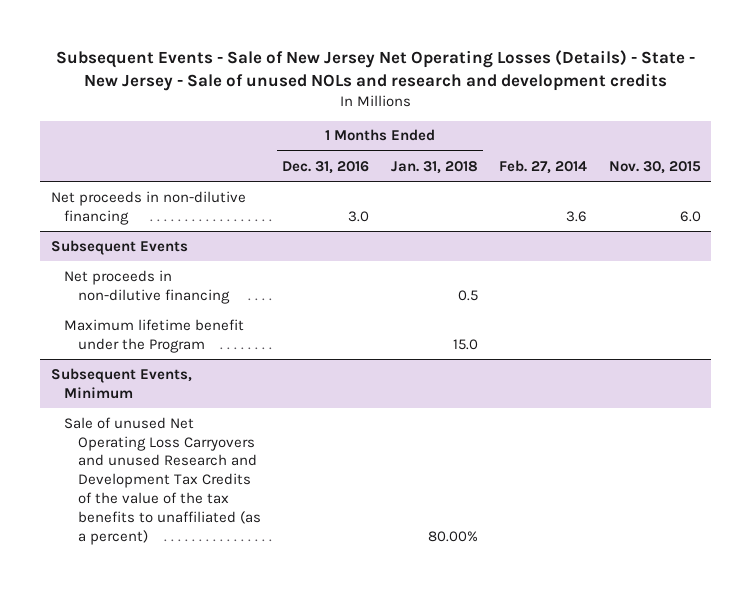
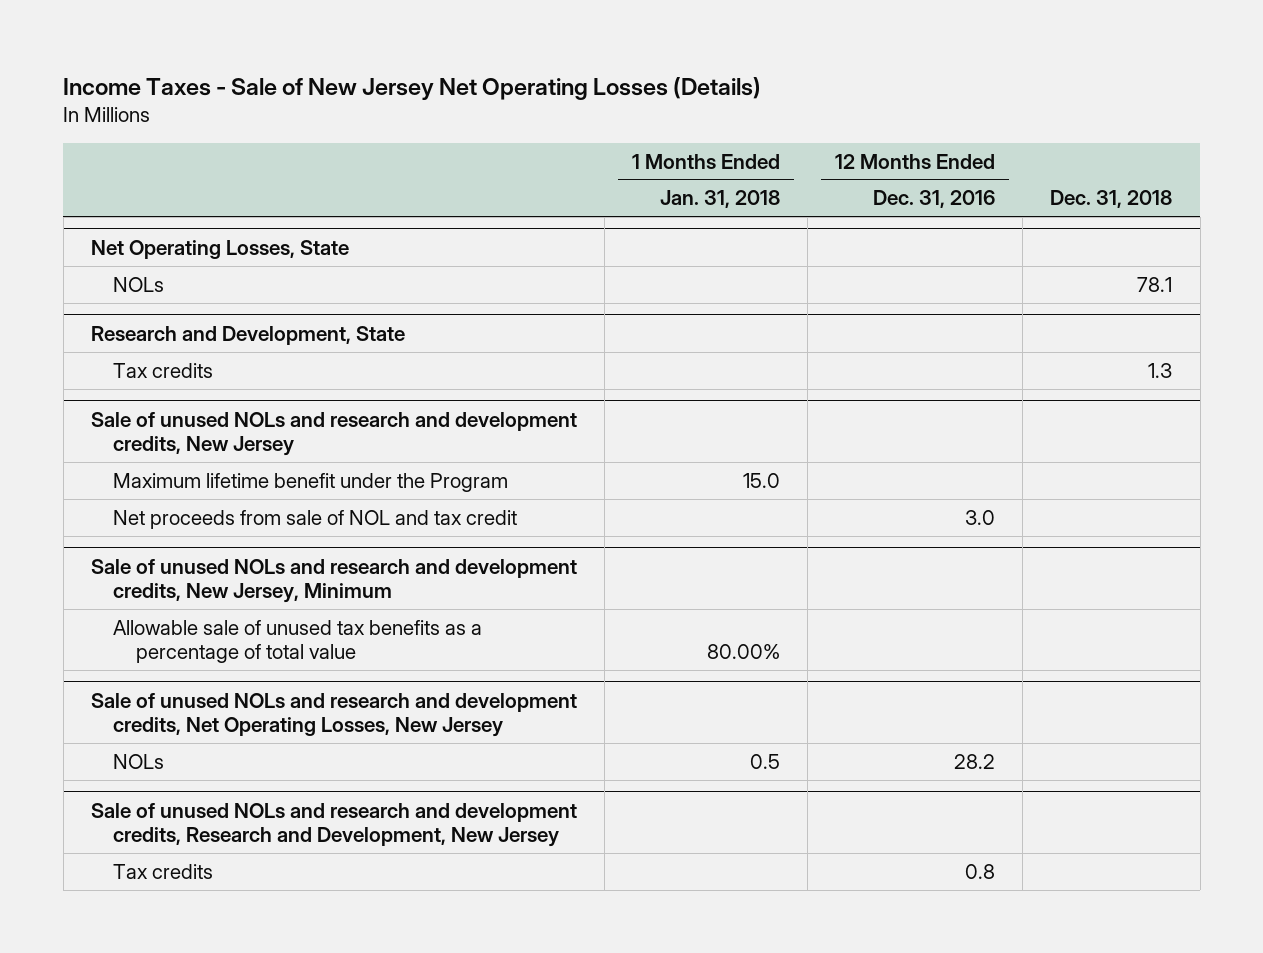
- Subsequent Events - Sale of New Jersey Net Operating Losses (Details) - State - New Jersey - Sale of unused NOLs and research and development credits
+ Income Taxes - Sale of New Jersey Net Operating Losses (Details)
- | 1 Months Ended Dec. 31, 2016 | 1 Months Ended Jan. 31, 2018 | Feb. 27, 2014 | Nov. 30, 2015
+ | 1 Months Ended Jan. 31, 2018 | 12 Months Ended Dec. 31, 2016 | Dec. 31, 2018
- Net proceeds in non-dilutive financing | 3.0 | | 3.6 | 6.0
- Subsequent Events
- Net proceeds in non-dilutive financing | | 0.5 | |
+ Net Operating Losses, State
+ NOLs | | | 78.1
+ Research and Development, State
+ Tax credits | | | 1.3
+ Sale of unused NOLs and research and development credits, New Jersey
- Subsequent Events, Minimum
- Sale of unused Net Operating Loss Carryovers and unused Research and Development Tax Credits of the value of the tax benefits to unaffiliated (as a percent) | | 80.00% | |
+ Net proceeds from sale of NOL and tax credit | | 3.0 |
+ Sale of unused NOLs and research and development credits, New Jersey, Minimum
+ Allowable sale of unused tax benefits as a percentage of total value | 80.00% | |
+ Sale of unused NOLs and research and development credits, Net Operating Losses, New Jersey
+ NOLs | 0.5 | 28.2 |
+ Sale of unused NOLs and research and development credits, Research and Development, New Jersey
+ Tax credits | | 0.8 |

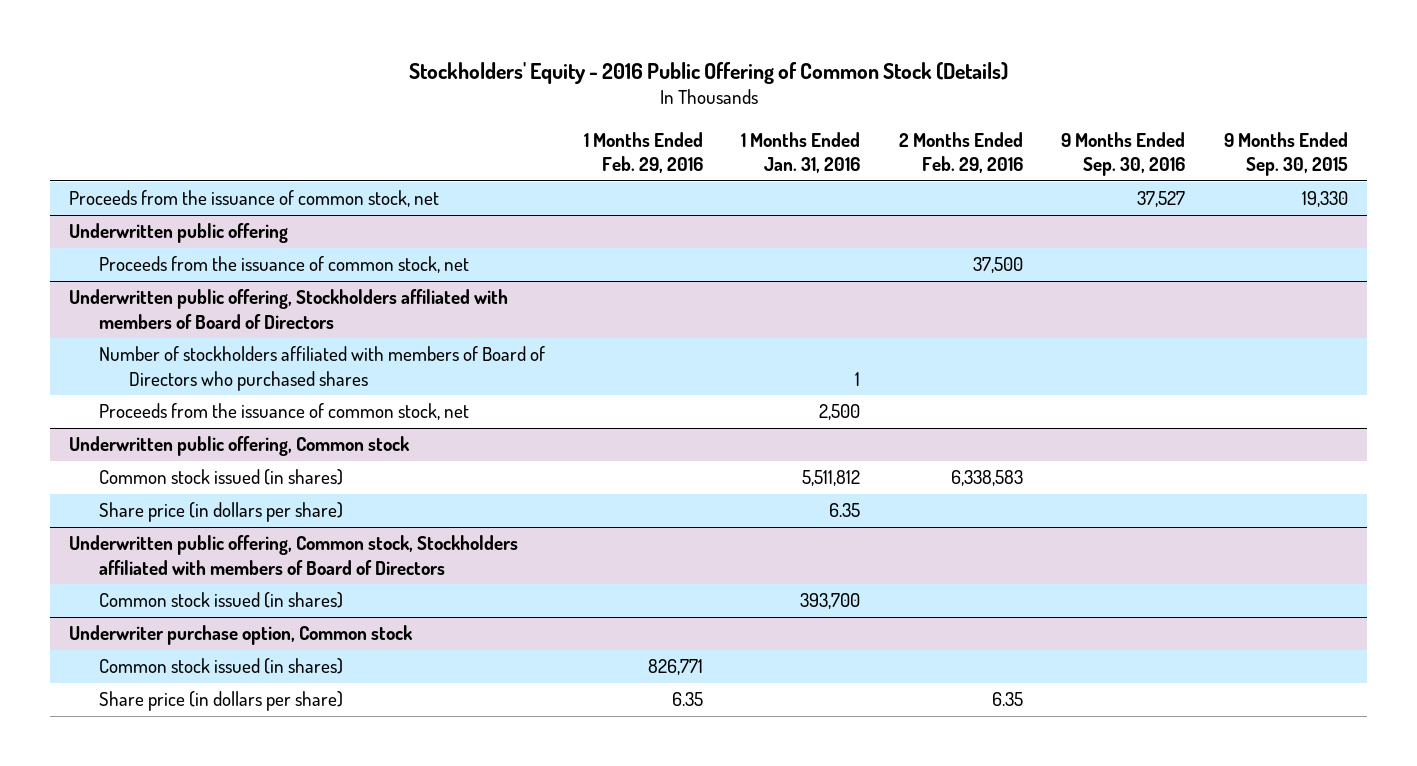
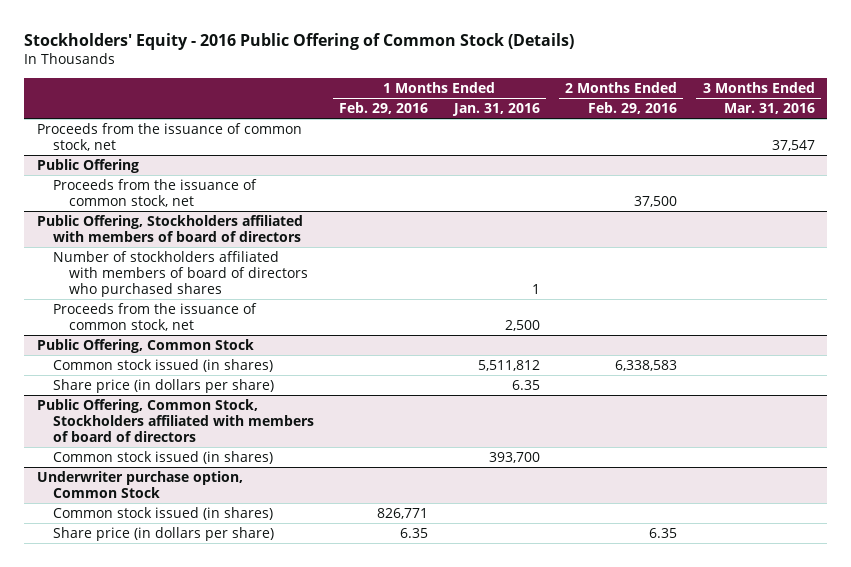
- | 1 Months Ended Feb. 29, 2016 | 1 Months Ended Jan. 31, 2016 | 2 Months Ended Feb. 29, 2016 | 9 Months Ended Sep. 30, 2016 | 9 Months Ended Sep. 30, 2015
+ | 1 Months Ended Feb. 29, 2016 | 1 Months Ended Jan. 31, 2016 | 2 Months Ended Feb. 29, 2016 | 3 Months Ended Mar. 31, 2016
- Underwritten public offering
+ Public Offering
- Underwritten public offering, Stockholders affiliated with members of Board of Directors
- Number of stockholders affiliated with members of Board of Directors who purchased shares | | 1 | | |
+ Public Offering, Stockholders affiliated with members of board of directors
+ Number of stockholders affiliated with members of board of directors who purchased shares | | 1 | |
- Underwritten public offering, Common stock
+ Public Offering, Common Stock
- Underwritten public offering, Common stock, Stockholders affiliated with members of Board of Directors
+ Public Offering, Common Stock, Stockholders affiliated with members of board of directors
- Underwriter purchase option, Common stock
+ Underwriter purchase option, Common Stock

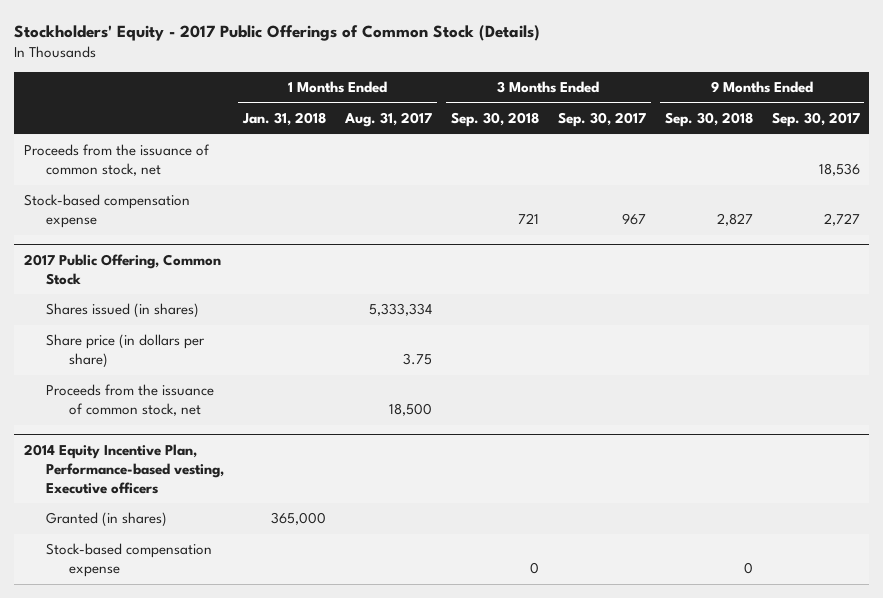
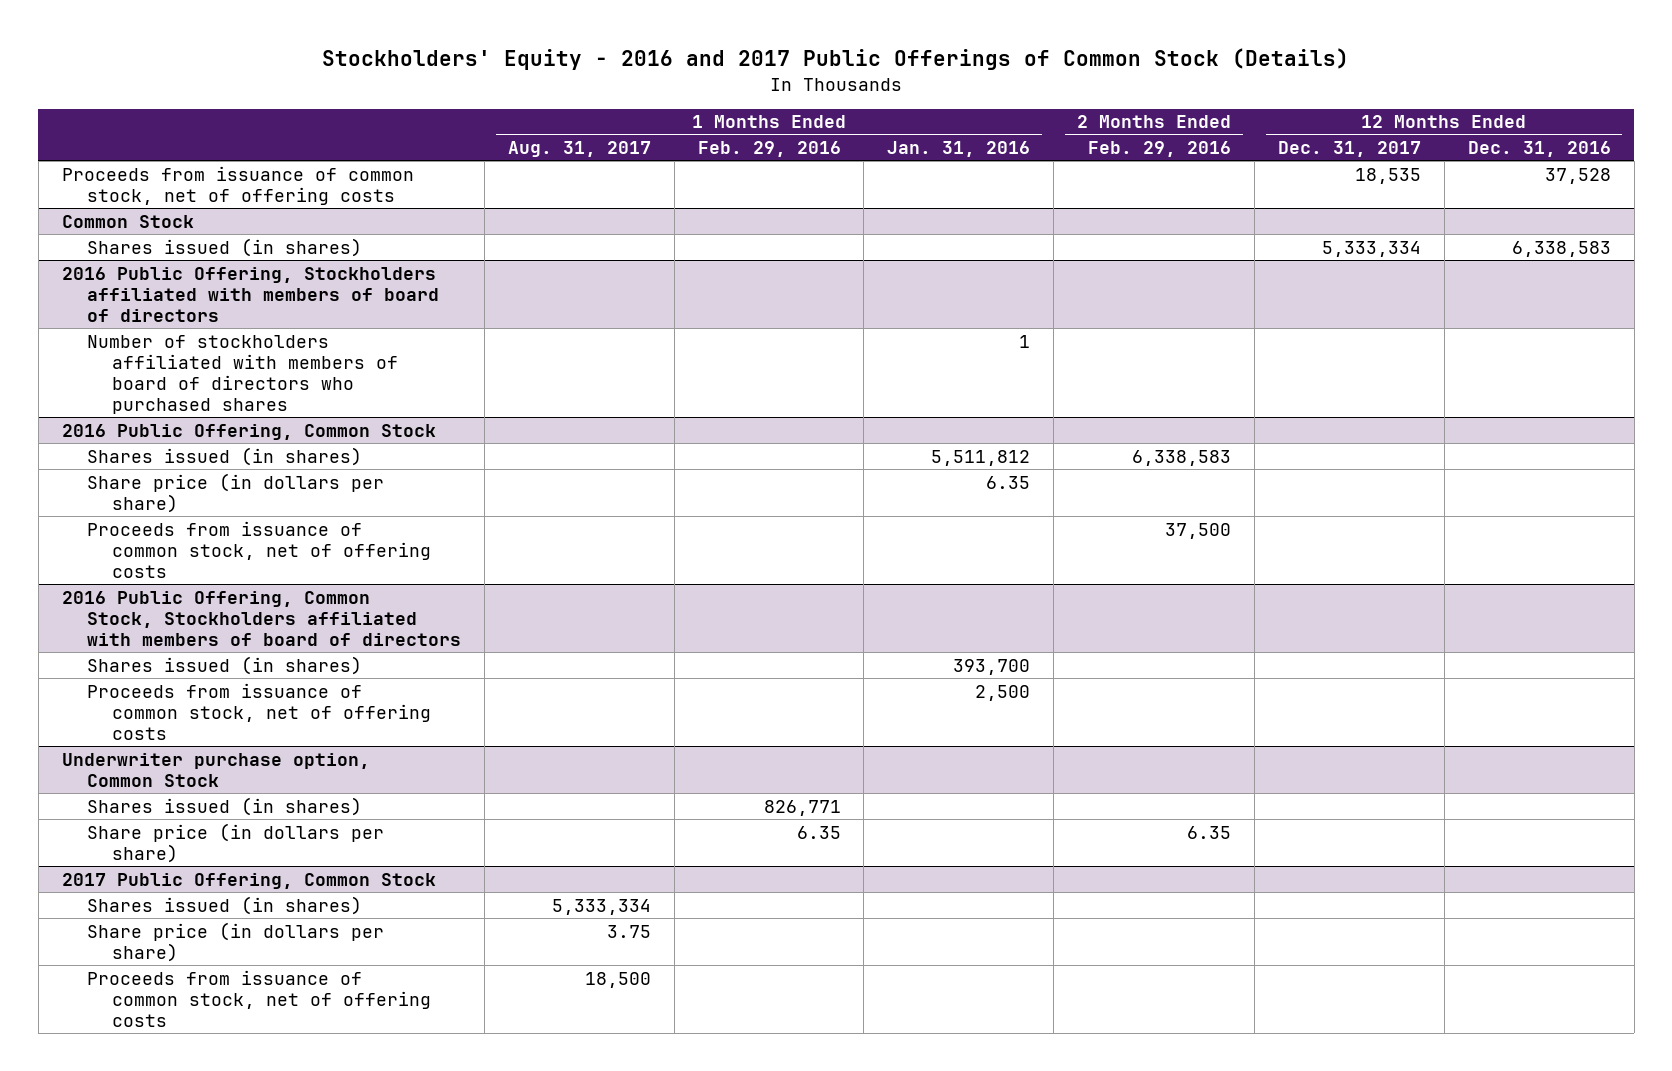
- Stockholders' Equity - 2017 Public Offerings of Common Stock (Details)
+ Stockholders' Equity - 2016 and 2017 Public Offerings of Common Stock (Details)
- | 1 Months Ended Jan. 31, 2018 | 1 Months Ended Aug. 31, 2017 | 3 Months Ended Sep. 30, 2018 | 3 Months Ended Sep. 30, 2017 | 9 Months Ended Sep. 30, 2018 | 9 Months Ended Sep. 30, 2017
+ | 1 Months Ended Aug. 31, 2017 | 1 Months Ended Feb. 29, 2016 | 1 Months Ended Jan. 31, 2016 | 2 Months Ended Feb. 29, 2016 | 12 Months Ended Dec. 31, 2017 | 12 Months Ended Dec. 31, 2016
- Proceeds from the issuance of common stock, net | | | | | | 18,536
- Stock-based compensation expense | | | 721 | 967 | 2,827 | 2,727
+ Proceeds from issuance of common stock, net of offering costs | | | | | 18,535 | 37,528
+ Common Stock
+ Shares issued (in shares) | | | | | 5,333,334 | 6,338,583
+ 2016 Public Offering, Stockholders affiliated with members of board of directors
+ Number of stockholders affiliated with members of board of directors who purchased shares | | | 1 | | |
+ 2016 Public Offering, Common Stock
+ Shares issued (in shares) | | | 5,511,812 | 6,338,583 | |
+ Share price (in dollars per share) | | | 6.35 | | |
+ Proceeds from issuance of common stock, net of offering costs | | | | 37,500 | |
+ 2016 Public Offering, Common Stock, Stockholders affiliated with members of board of directors
+ Shares issued (in shares) | | | 393,700 | | |
+ Proceeds from issuance of common stock, net of offering costs | | | 2,500 | | |
+ Underwriter purchase option, Common Stock
+ Shares issued (in shares) | | 826,771 | | | |
+ Share price (in dollars per share) | | 6.35 | | 6.35 | |
@ 2017 Public Offering, Common Stock
- Proceeds from the issuance of common stock, net | | 18,500 | | | |
- 2014 Equity Incentive Plan, Performance-based vesting, Executive officers
- Granted (in shares) | 365,000 | | | | |
- Stock-based compensation expense | | | 0 | | 0 |
@ 2017 Public Offering, Common Stock
+ Proceeds from issuance of common stock, net of offering costs | 18,500 | | | | |

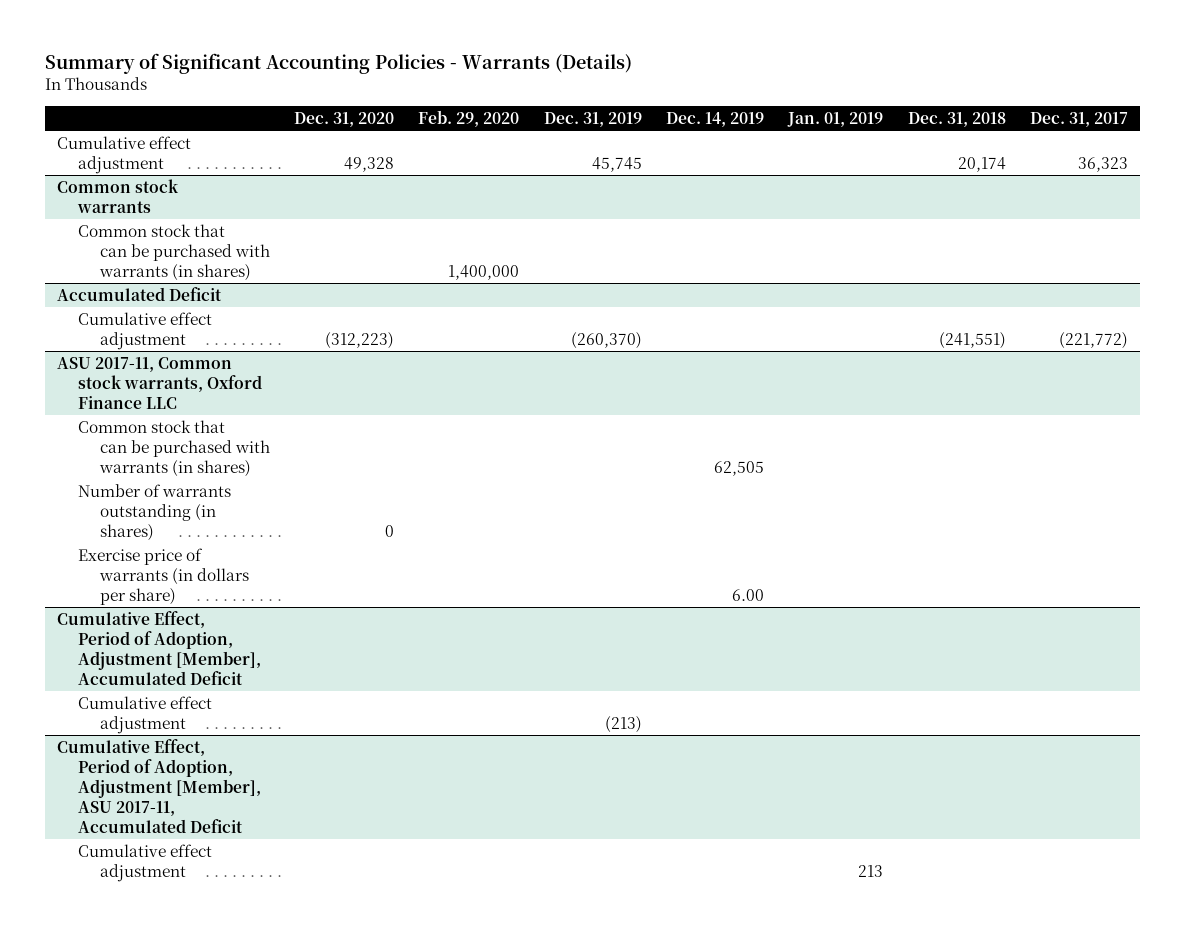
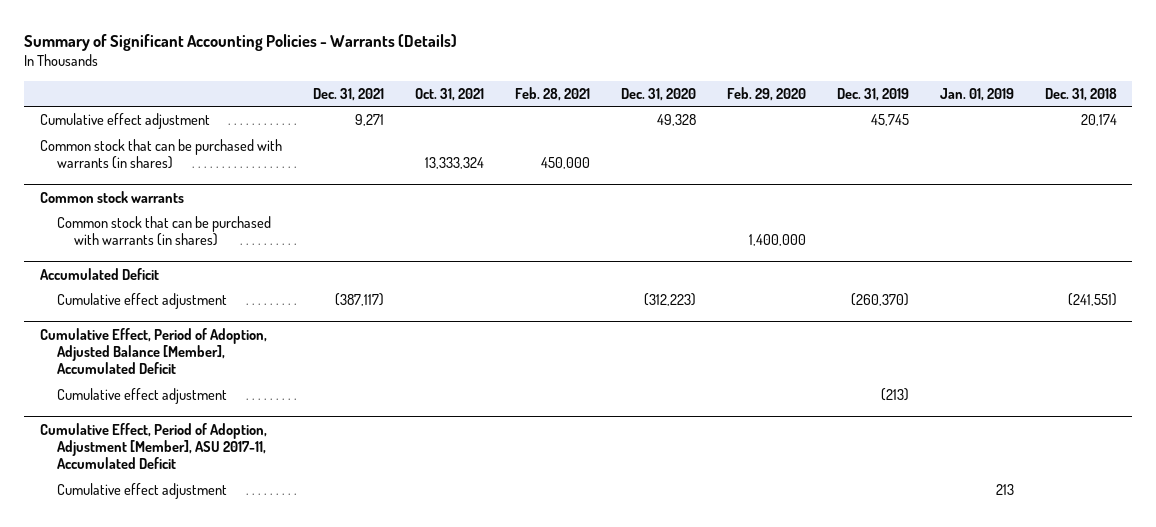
- | Dec. 31, 2020 | Feb. 29, 2020 | Dec. 31, 2019 | Dec. 14, 2019 | Jan. 01, 2019 | Dec. 31, 2018 | Dec. 31, 2017
+ | Dec. 31, 2021 | Oct. 31, 2021 | Feb. 28, 2021 | Dec. 31, 2020 | Feb. 29, 2020 | Dec. 31, 2019 | Jan. 01, 2019 | Dec. 31, 2018
+ Common stock that can be purchased with warrants (in shares) | | 13,333,324 | 450,000 | | | | |
- ASU 2017-11, Common stock warrants, Oxford Finance LLC
- Common stock that can be purchased with warrants (in shares) | | | | 62,505 | | |
- Number of warrants outstanding (in shares) | 0 | | | | | |
- Exercise price of warrants (in dollars per share) | | | | 6.00 | | |
- Cumulative Effect, Period of Adoption, Adjustment [Member], Accumulated Deficit
+ Cumulative Effect, Period of Adoption, Adjusted Balance [Member], Accumulated Deficit

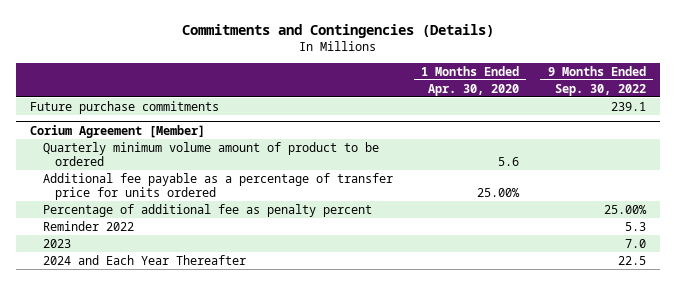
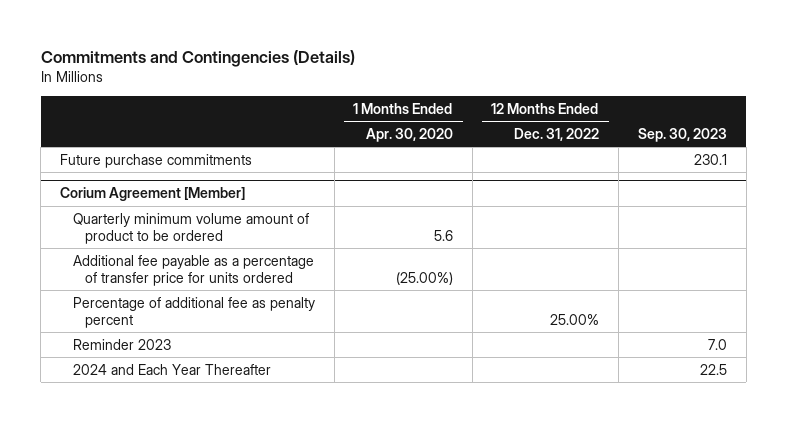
- | 1 Months Ended Apr. 30, 2020 | 9 Months Ended Sep. 30, 2022
+ | 1 Months Ended Apr. 30, 2020 | 12 Months Ended Dec. 31, 2022 | Sep. 30, 2023
@ Corium Agreement [Member]
- Additional fee payable as a percentage of transfer price for units ordered | 25.00% |
+ Additional fee payable as a percentage of transfer price for units ordered | (25.00%) | |
- Reminder 2022 | | 5.3
- 2023 | | 7.0
+ Reminder 2023 | | | 7.0

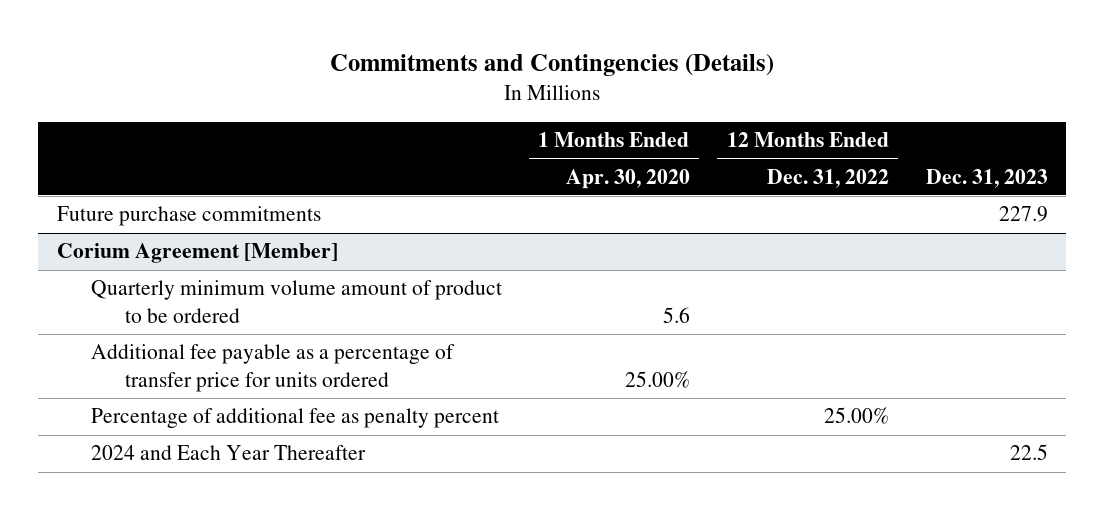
- | 1 Months Ended Apr. 30, 2020 | 12 Months Ended Dec. 31, 2022 | Sep. 30, 2023
+ | 1 Months Ended Apr. 30, 2020 | 12 Months Ended Dec. 31, 2022 | Dec. 31, 2023
@ Corium Agreement [Member]
- Additional fee payable as a percentage of transfer price for units ordered | (25.00%) | |
+ Additional fee payable as a percentage of transfer price for units ordered | 25.00% | |
- Reminder 2023 | | | 7.0

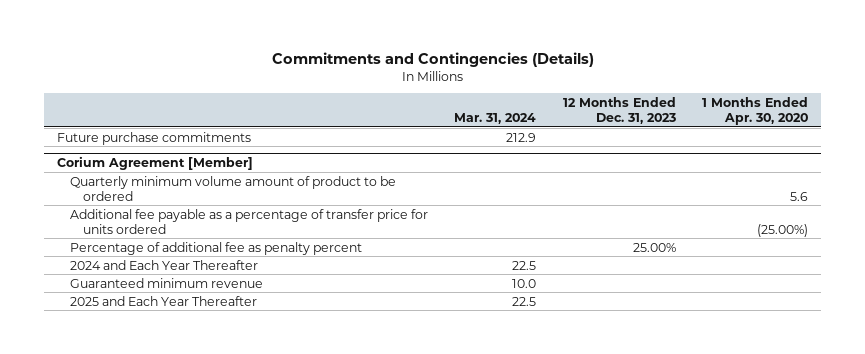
- | 1 Months Ended Apr. 30, 2020 | 12 Months Ended Dec. 31, 2022 | Dec. 31, 2023
+ | Mar. 31, 2024 | 12 Months Ended Dec. 31, 2023 | 1 Months Ended Apr. 30, 2020
@ Corium Agreement [Member]
- Additional fee payable as a percentage of transfer price for units ordered | 25.00% | |
+ Additional fee payable as a percentage of transfer price for units ordered | | | (25.00%)
+ Guaranteed minimum revenue | 10.0 | |
+ 2025 and Each Year Thereafter | 22.5 | |

